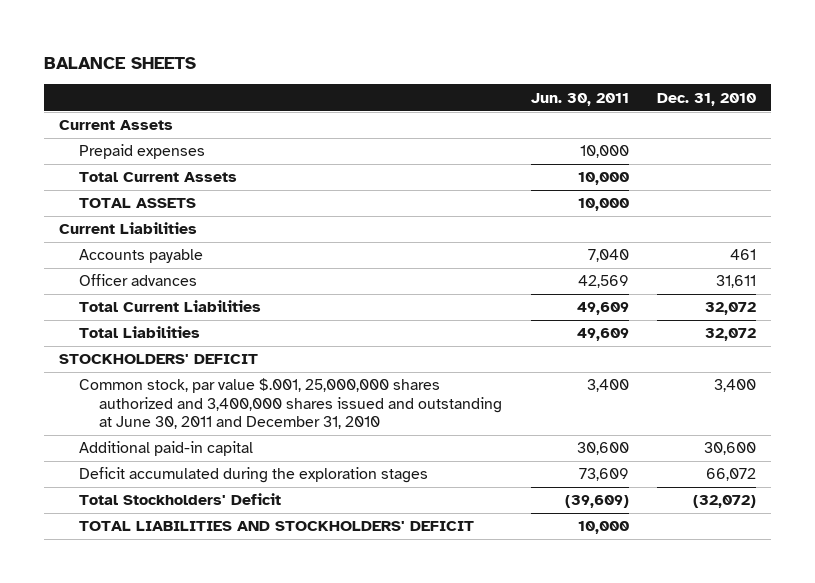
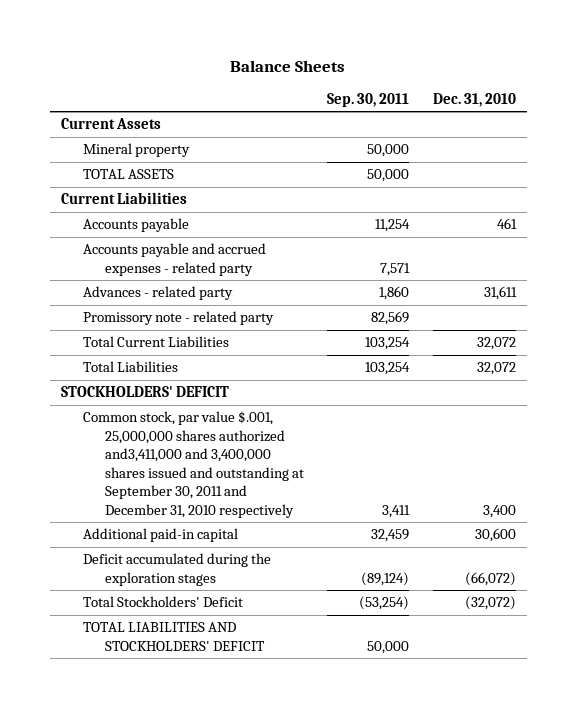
- BALANCE SHEETS
+ Balance Sheets
- | Jun. 30, 2011 | Dec. 31, 2010
+ | Sep. 30, 2011 | Dec. 31, 2010
- Prepaid expenses | 10,000 |
- Total Current Assets | 10,000 |
+ Mineral property | 50,000 |
- Officer advances | 42,569 | 31,611
+ Accounts payable and accrued expenses - related party | 7,571 |
+ Advances - related party | 1,860 | 31,611
+ Promissory note - related party | 82,569 |
- Common stock, par value $.001, 25,000,000 shares authorized and 3,400,000 shares issued and outstanding at June 30, 2011 and December 31, 2010 | 3,400 | 3,400
+ Common stock, par value $.001, 25,000,000 shares authorized and3,411,000 and 3,400,000 shares issued and outstanding at September 30, 2011 and December 31, 2010 respectively | 3,411 | 3,400
- Deficit accumulated during the exploration stages | 73,609 | 66,072
+ Deficit accumulated during the exploration stages | (89,124) | (66,072)

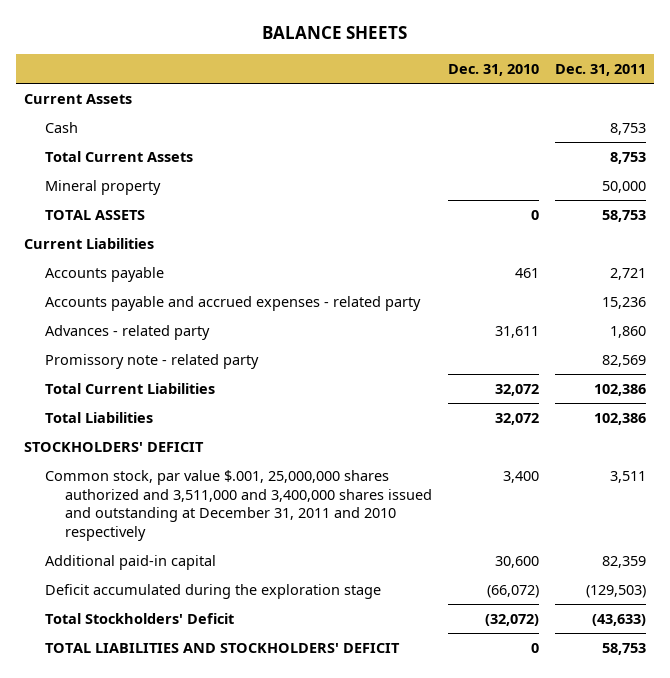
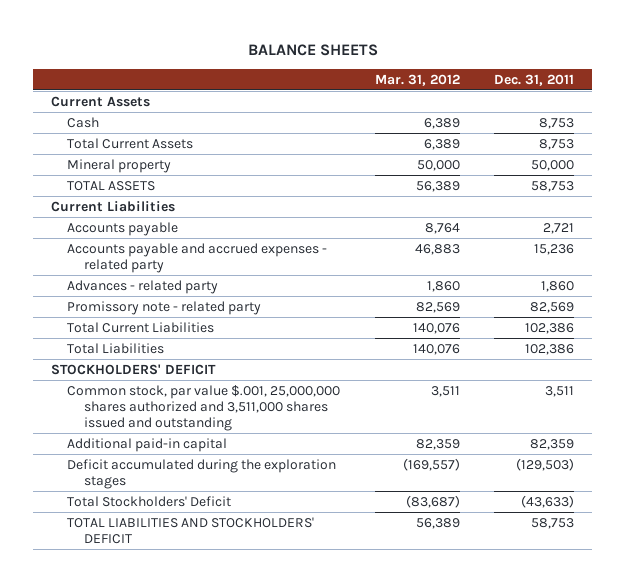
- | Dec. 31, 2010 | Dec. 31, 2011
+ | Mar. 31, 2012 | Dec. 31, 2011
- Common stock, par value $.001, 25,000,000 shares authorized and 3,511,000 and 3,400,000 shares issued and outstanding at December 31, 2011 and 2010 respectively | 3,400 | 3,511
+ Common stock, par value $.001, 25,000,000 shares authorized and 3,511,000 shares issued and outstanding | 3,511 | 3,511
- Deficit accumulated during the exploration stage | (66,072) | (129,503)
+ Deficit accumulated during the exploration stages | (169,557) | (129,503)

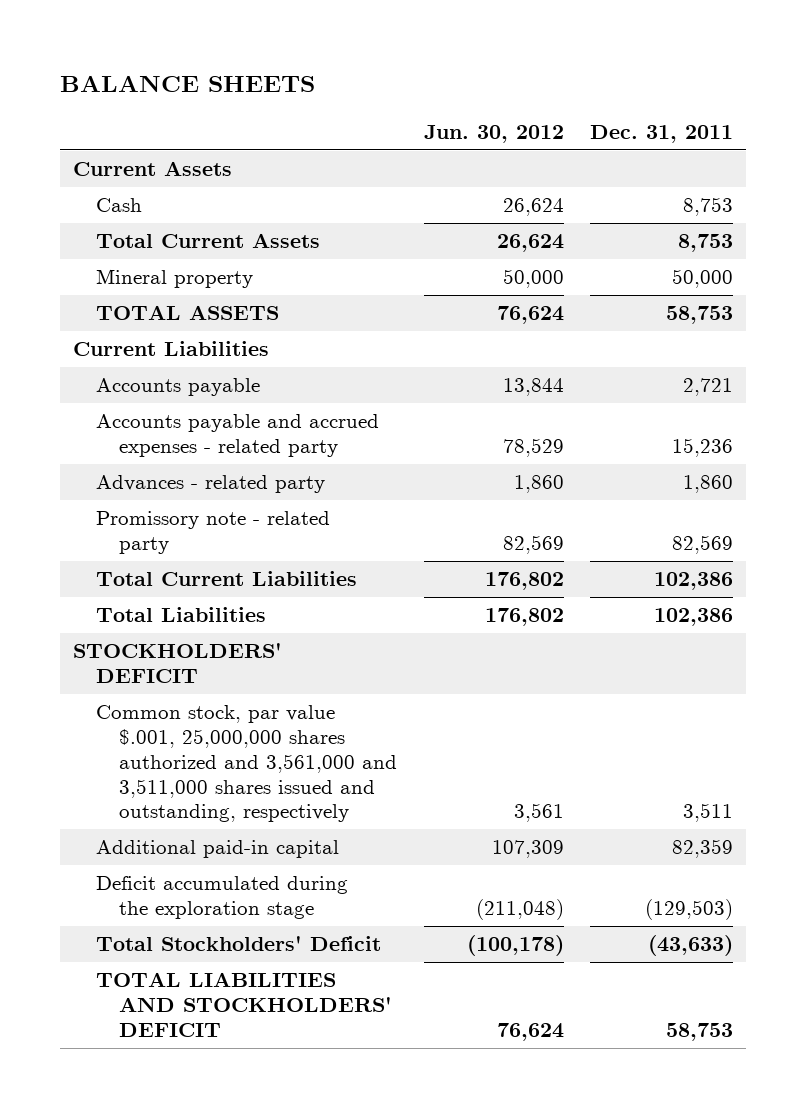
- | Mar. 31, 2012 | Dec. 31, 2011
+ | Jun. 30, 2012 | Dec. 31, 2011
- Common stock, par value $.001, 25,000,000 shares authorized and 3,511,000 shares issued and outstanding | 3,511 | 3,511
+ Common stock, par value $.001, 25,000,000 shares authorized and 3,561,000 and 3,511,000 shares issued and outstanding, respectively | 3,561 | 3,511
- Deficit accumulated during the exploration stages | (169,557) | (129,503)
+ Deficit accumulated during the exploration stage | (211,048) | (129,503)

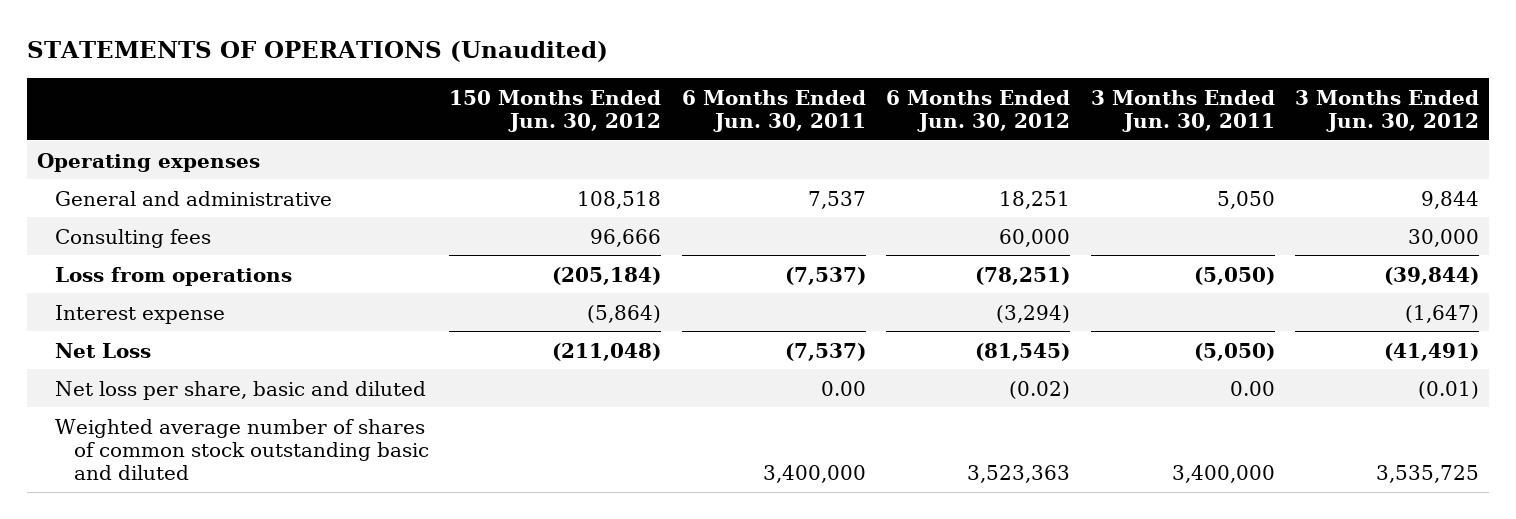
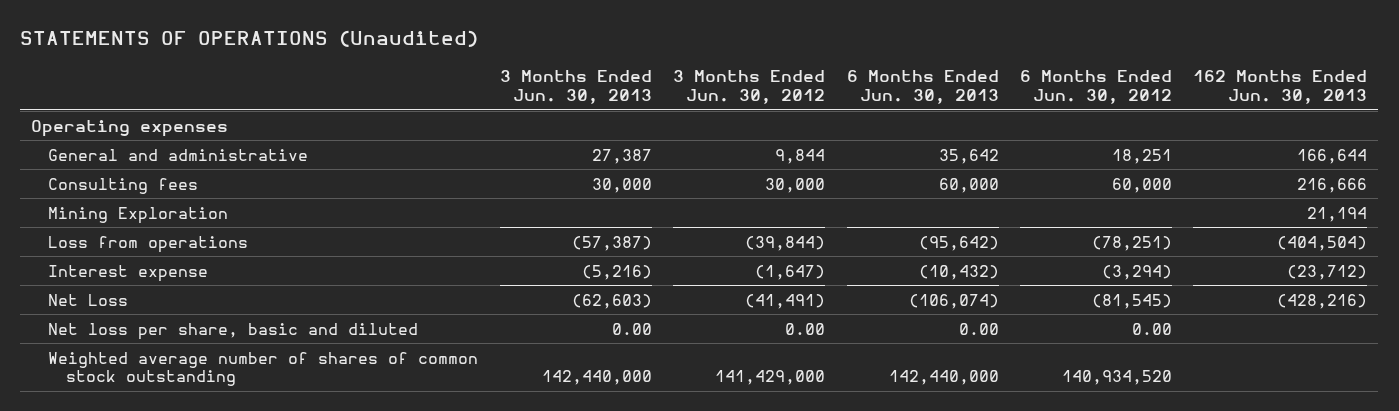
- | 150 Months Ended Jun. 30, 2012 | 6 Months Ended Jun. 30, 2011 | 6 Months Ended Jun. 30, 2012 | 3 Months Ended Jun. 30, 2011 | 3 Months Ended Jun. 30, 2012
+ | 3 Months Ended Jun. 30, 2013 | 3 Months Ended Jun. 30, 2012 | 6 Months Ended Jun. 30, 2013 | 6 Months Ended Jun. 30, 2012 | 162 Months Ended Jun. 30, 2013
+ Mining Exploration | | | | | 21,194
- Net loss per share, basic and diluted | | 0.00 | (0.02) | 0.00 | (0.01)
- Weighted average number of shares of common stock outstanding basic and diluted | | 3,400,000 | 3,523,363 | 3,400,000 | 3,535,725
+ Net loss per share, basic and diluted | 0.00 | 0.00 | 0.00 | 0.00 |
+ Weighted average number of shares of common stock outstanding | 142,440,000 | 141,429,000 | 142,440,000 | 140,934,520 |

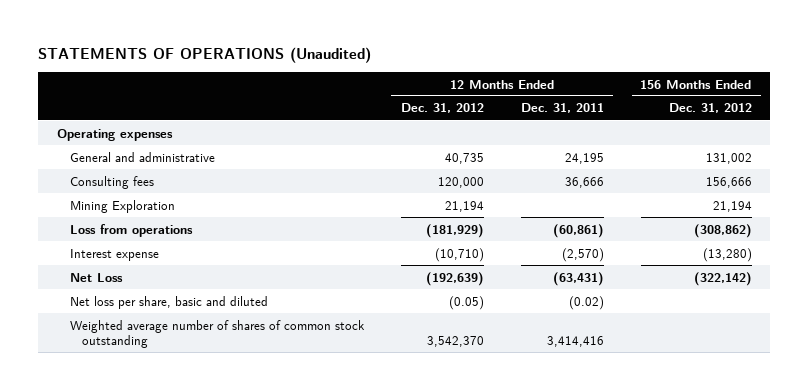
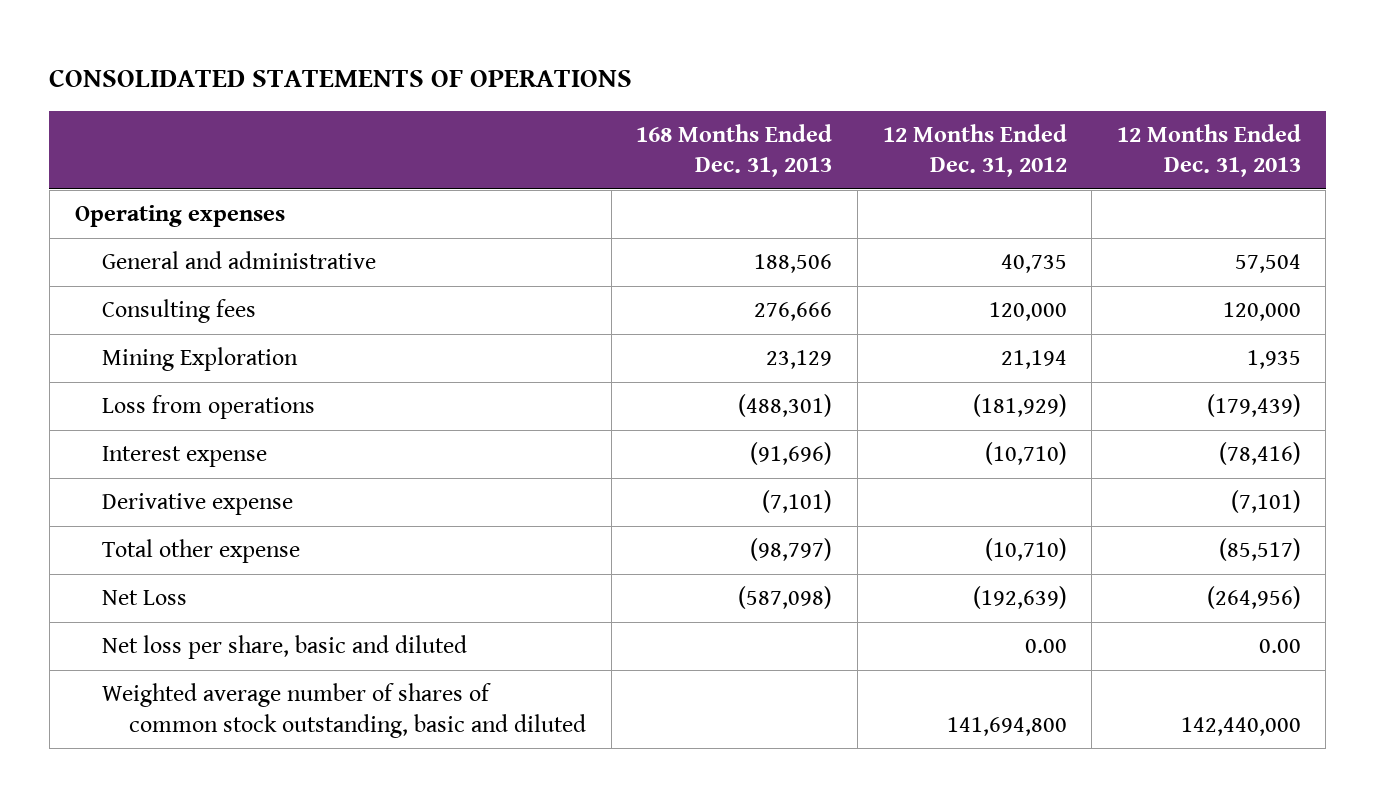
- STATEMENTS OF OPERATIONS (Unaudited)
+ CONSOLIDATED STATEMENTS OF OPERATIONS
- | 12 Months Ended Dec. 31, 2012 | 12 Months Ended Dec. 31, 2011 | 156 Months Ended Dec. 31, 2012
+ | 168 Months Ended Dec. 31, 2013 | 12 Months Ended Dec. 31, 2012 | 12 Months Ended Dec. 31, 2013
+ Derivative expense | (7,101) | | (7,101)
+ Total other expense | (98,797) | (10,710) | (85,517)
- Net loss per share, basic and diluted | (0.05) | (0.02) |
- Weighted average number of shares of common stock outstanding | 3,542,370 | 3,414,416 |
+ Net loss per share, basic and diluted | | 0.00 | 0.00
+ Weighted average number of shares of common stock outstanding, basic and diluted | | 141,694,800 | 142,440,000

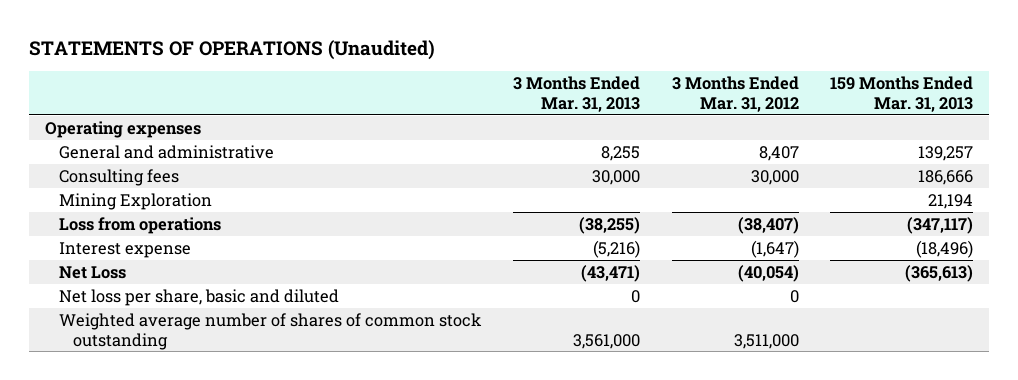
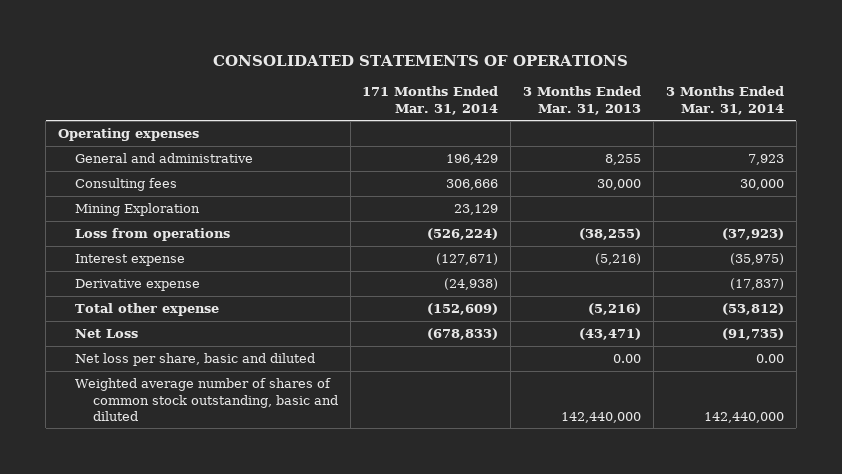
- STATEMENTS OF OPERATIONS (Unaudited)
+ CONSOLIDATED STATEMENTS OF OPERATIONS
- | 3 Months Ended Mar. 31, 2013 | 3 Months Ended Mar. 31, 2012 | 159 Months Ended Mar. 31, 2013
+ | 171 Months Ended Mar. 31, 2014 | 3 Months Ended Mar. 31, 2013 | 3 Months Ended Mar. 31, 2014
+ Derivative expense | (24,938) | | (17,837)
+ Total other expense | (152,609) | (5,216) | (53,812)
- Net loss per share, basic and diluted | 0 | 0 |
- Weighted average number of shares of common stock outstanding | 3,561,000 | 3,511,000 |
+ Net loss per share, basic and diluted | | 0.00 | 0.00
+ Weighted average number of shares of common stock outstanding, basic and diluted | | 142,440,000 | 142,440,000

